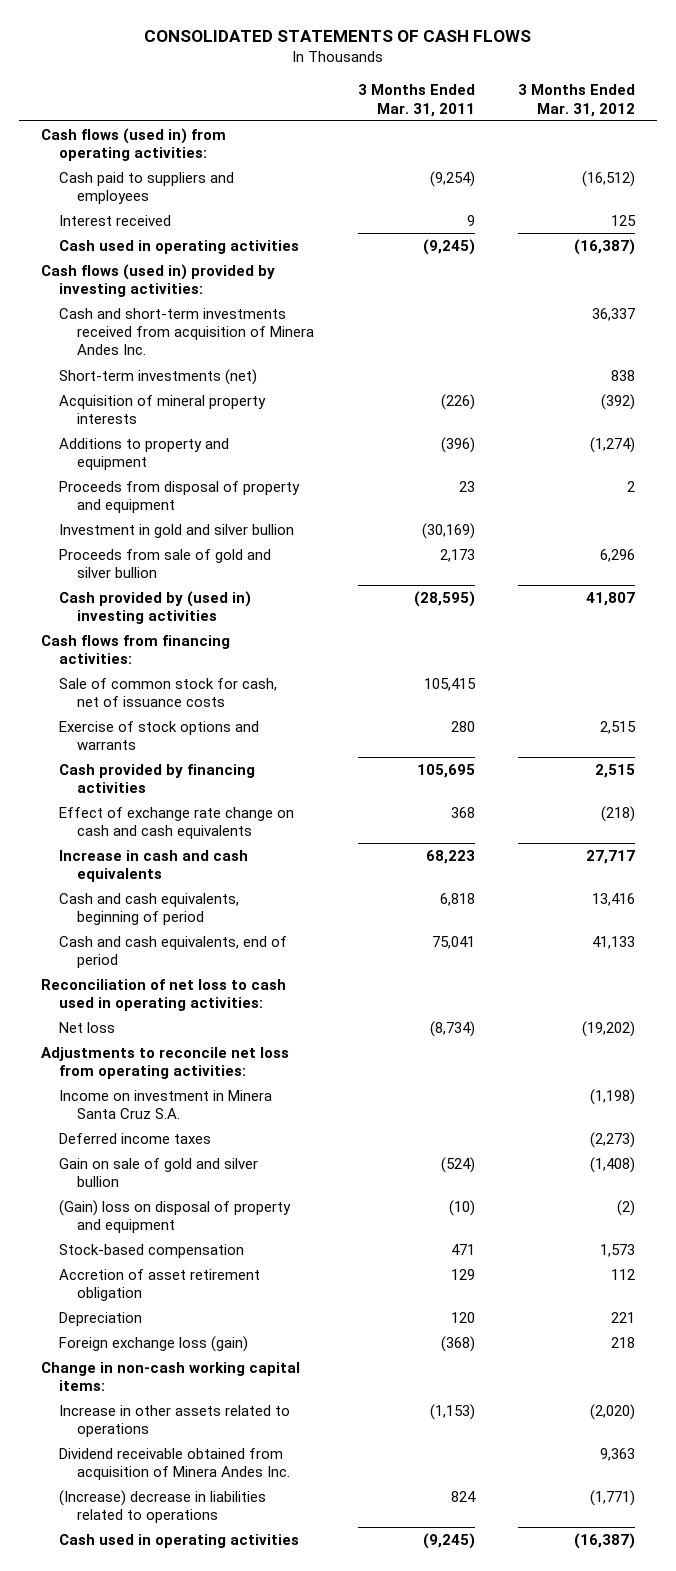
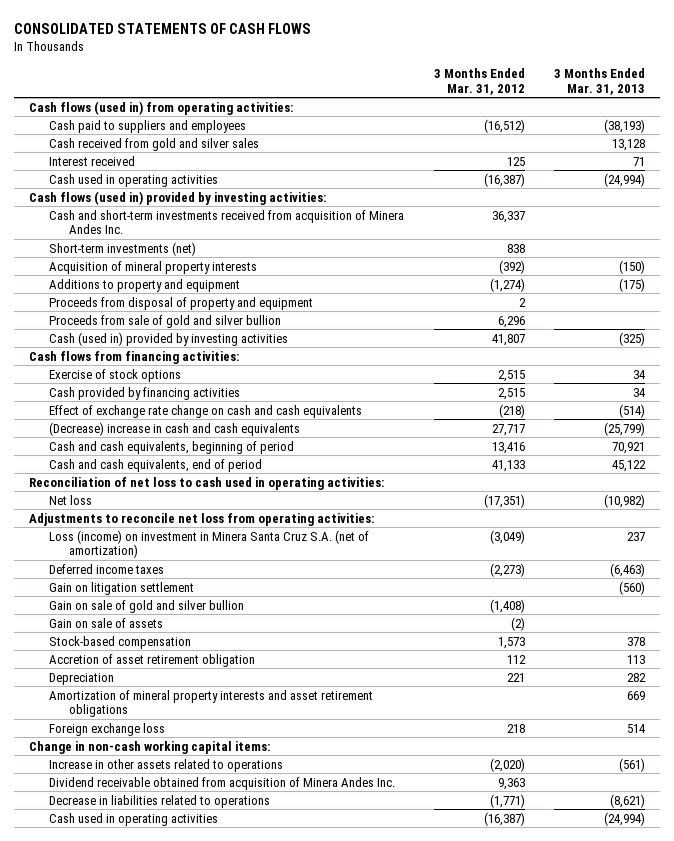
- | 3 Months Ended Mar. 31, 2011 | 3 Months Ended Mar. 31, 2012
+ | 3 Months Ended Mar. 31, 2012 | 3 Months Ended Mar. 31, 2013
+ Cash received from gold and silver sales | | 13,128
- Investment in gold and silver bullion | (30,169) |
- Cash provided by (used in) investing activities | (28,595) | 41,807
+ Cash (used in) provided by investing activities | 41,807 | (325)
- Sale of common stock for cash, net of issuance costs | 105,415 |
- Exercise of stock options and warrants | 280 | 2,515
+ Exercise of stock options | 2,515 | 34
- Increase in cash and cash equivalents | 68,223 | 27,717
+ (Decrease) increase in cash and cash equivalents | 27,717 | (25,799)
- Net loss | (8,734) | (19,202)
+ Net loss | (17,351) | (10,982)
- Income on investment in Minera Santa Cruz S.A. | | (1,198)
+ Loss (income) on investment in Minera Santa Cruz S.A. (net of amortization) | (3,049) | 237
+ Gain on litigation settlement | | (560)
- (Gain) loss on disposal of property and equipment | (10) | (2)
+ Gain on sale of assets | (2) |
- Foreign exchange loss (gain) | (368) | 218
+ Amortization of mineral property interests and asset retirement obligations | | 669
+ Foreign exchange loss | 218 | 514
- (Increase) decrease in liabilities related to operations | 824 | (1,771)
+ Decrease in liabilities related to operations | (1,771) | (8,621)

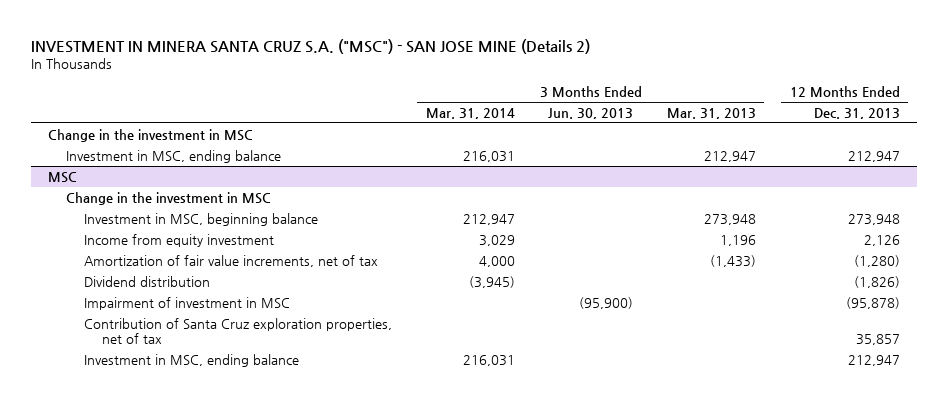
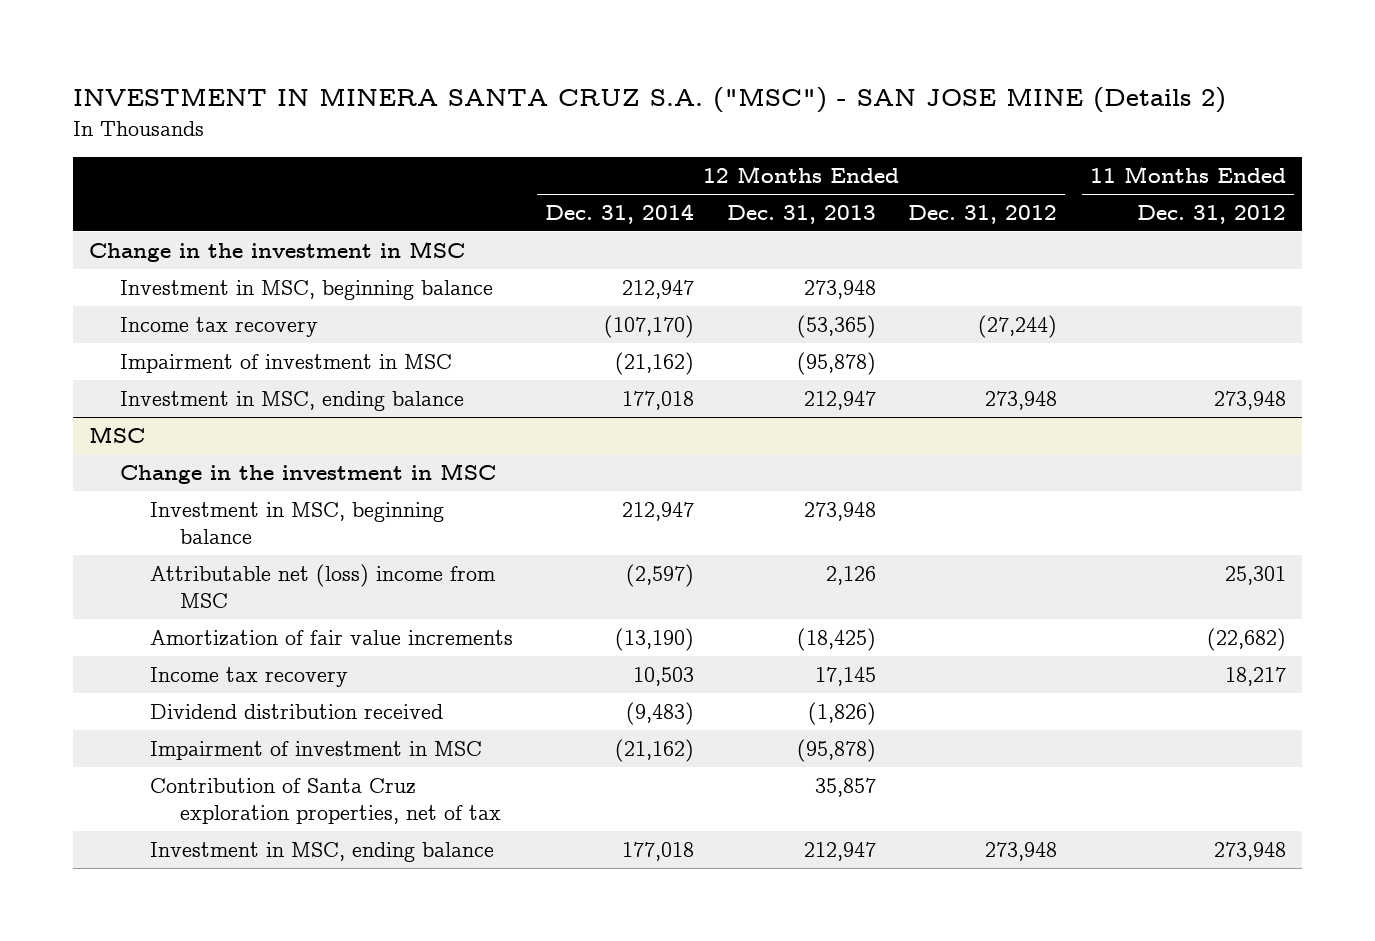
- | 3 Months Ended Mar. 31, 2014 | 3 Months Ended Jun. 30, 2013 | 3 Months Ended Mar. 31, 2013 | 12 Months Ended Dec. 31, 2013
+ | 12 Months Ended Dec. 31, 2014 | 12 Months Ended Dec. 31, 2013 | 12 Months Ended Dec. 31, 2012 | 11 Months Ended Dec. 31, 2012
+ Investment in MSC, beginning balance | 212,947 | 273,948 | |
+ Income tax recovery | (107,170) | (53,365) | (27,244) |
+ Impairment of investment in MSC | (21,162) | (95,878) | |
@ MSC
- Income from equity investment | 3,029 | | 1,196 | 2,126
- Amortization of fair value increments, net of tax | 4,000 | | (1,433) | (1,280)
- Dividend distribution | (3,945) | | | (1,826)
+ Attributable net (loss) income from MSC | (2,597) | 2,126 | | 25,301
+ Amortization of fair value increments | (13,190) | (18,425) | | (22,682)
+ Income tax recovery | 10,503 | 17,145 | | 18,217
+ Dividend distribution received | (9,483) | (1,826) | |

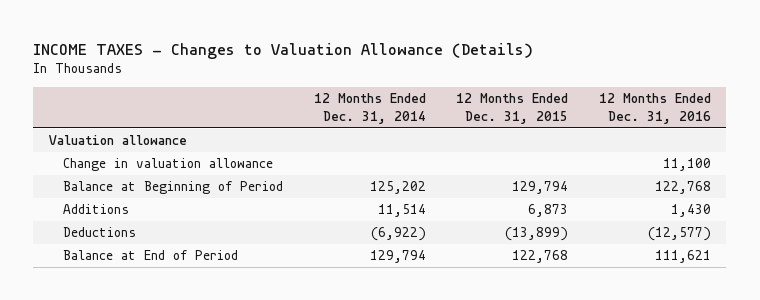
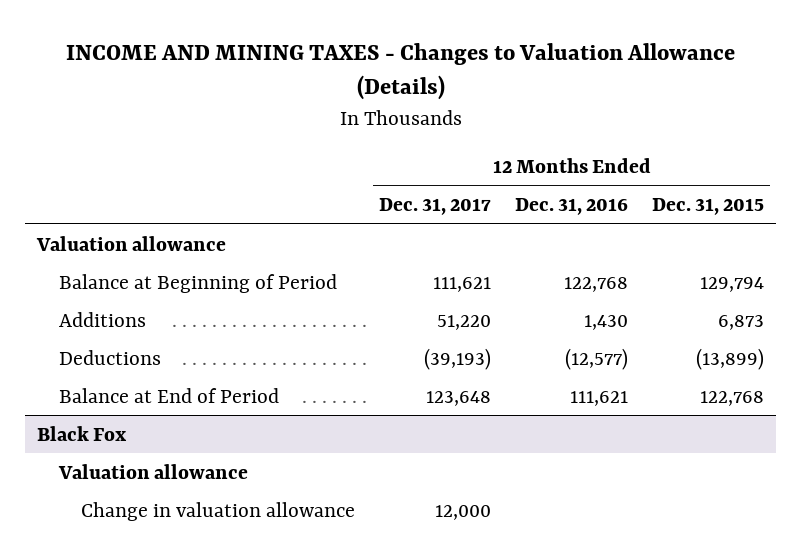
- INCOME TAXES - Changes to Valuation Allowance (Details)
+ INCOME AND MINING TAXES - Changes to Valuation Allowance (Details)
- | 12 Months Ended Dec. 31, 2014 | 12 Months Ended Dec. 31, 2015 | 12 Months Ended Dec. 31, 2016
+ | 12 Months Ended Dec. 31, 2017 | 12 Months Ended Dec. 31, 2016 | 12 Months Ended Dec. 31, 2015
- Change in valuation allowance | | | 11,100
+ Black Fox
+ Valuation allowance
+ Change in valuation allowance | 12,000 | |

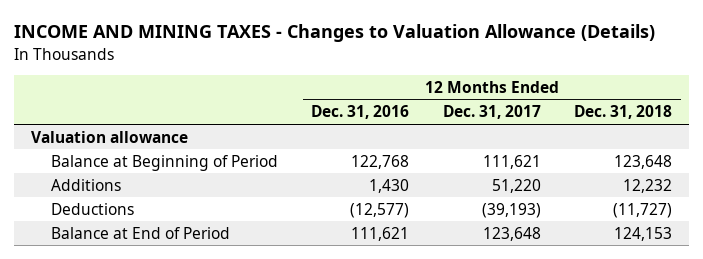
- | 12 Months Ended Dec. 31, 2017 | 12 Months Ended Dec. 31, 2016 | 12 Months Ended Dec. 31, 2015
+ | 12 Months Ended Dec. 31, 2016 | 12 Months Ended Dec. 31, 2017 | 12 Months Ended Dec. 31, 2018
- Black Fox
- Valuation allowance
- Change in valuation allowance | 12,000 | |

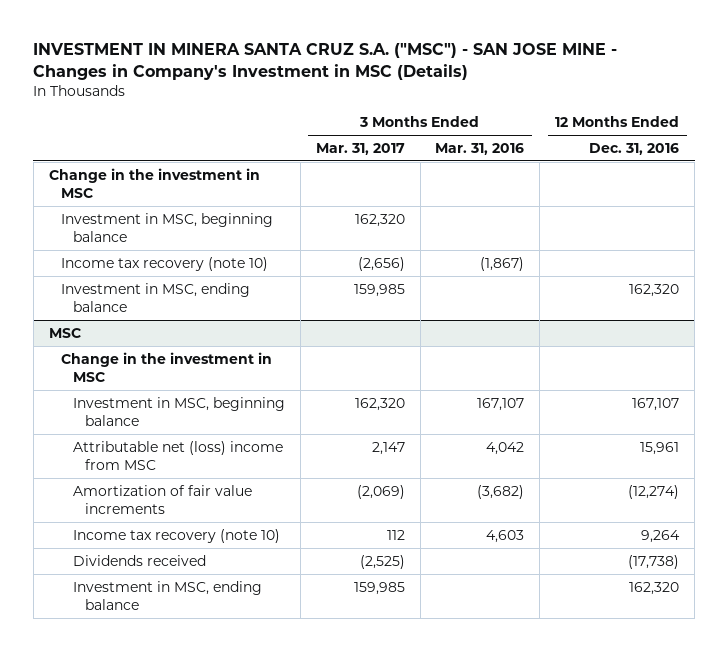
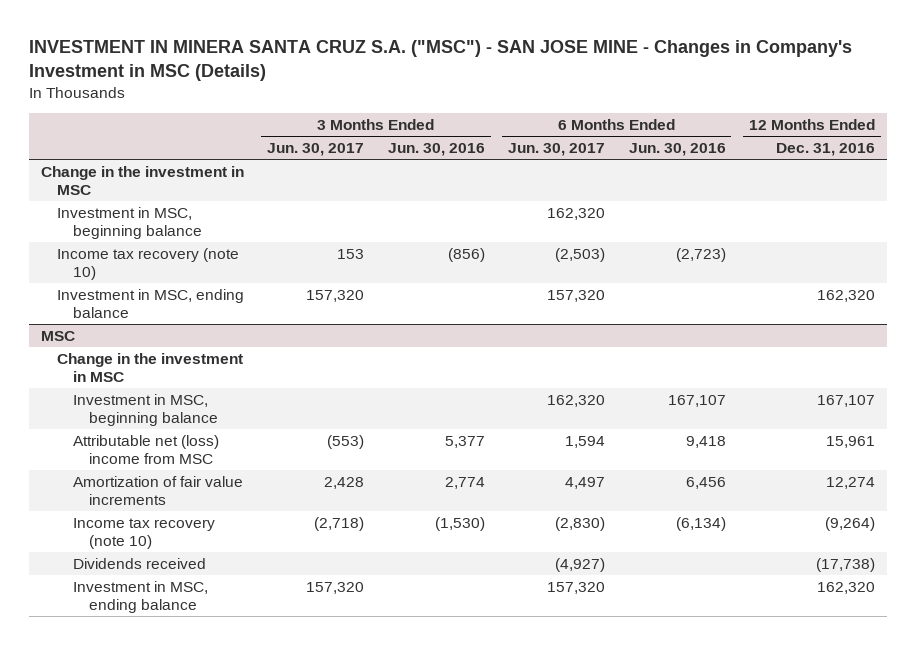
- | 3 Months Ended Mar. 31, 2017 | 3 Months Ended Mar. 31, 2016 | 12 Months Ended Dec. 31, 2016
+ | 3 Months Ended Jun. 30, 2017 | 3 Months Ended Jun. 30, 2016 | 6 Months Ended Jun. 30, 2017 | 6 Months Ended Jun. 30, 2016 | 12 Months Ended Dec. 31, 2016
@ MSC
- Amortization of fair value increments | (2,069) | (3,682) | (12,274)
- Income tax recovery (note 10) | 112 | 4,603 | 9,264
+ Amortization of fair value increments | 2,428 | 2,774 | 4,497 | 6,456 | 12,274
+ Income tax recovery (note 10) | (2,718) | (1,530) | (2,830) | (6,134) | (9,264)

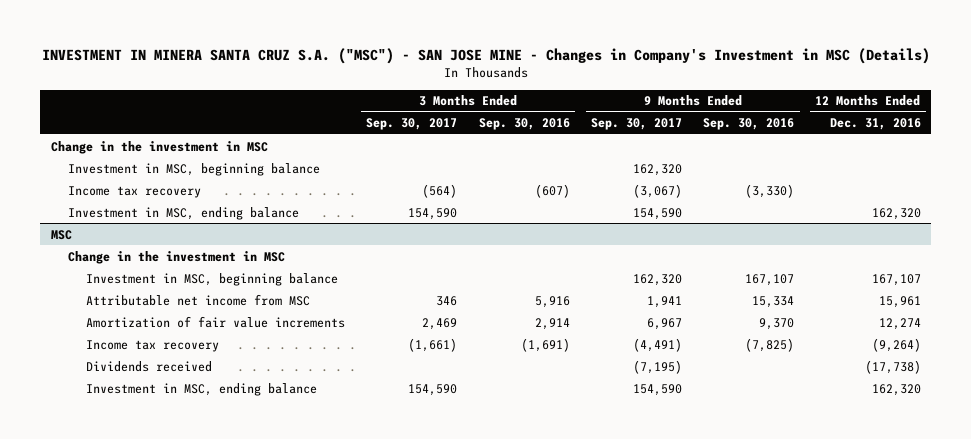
- | 3 Months Ended Jun. 30, 2017 | 3 Months Ended Jun. 30, 2016 | 6 Months Ended Jun. 30, 2017 | 6 Months Ended Jun. 30, 2016 | 12 Months Ended Dec. 31, 2016
+ | 3 Months Ended Sep. 30, 2017 | 3 Months Ended Sep. 30, 2016 | 9 Months Ended Sep. 30, 2017 | 9 Months Ended Sep. 30, 2016 | 12 Months Ended Dec. 31, 2016
- Income tax recovery (note 10) | 153 | (856) | (2,503) | (2,723) |
+ Income tax recovery | (564) | (607) | (3,067) | (3,330) |
@ MSC
- Attributable net (loss) income from MSC | (553) | 5,377 | 1,594 | 9,418 | 15,961
+ Attributable net income from MSC | 346 | 5,916 | 1,941 | 15,334 | 15,961
- Income tax recovery (note 10) | (2,718) | (1,530) | (2,830) | (6,134) | (9,264)
+ Income tax recovery | (1,661) | (1,691) | (4,491) | (7,825) | (9,264)

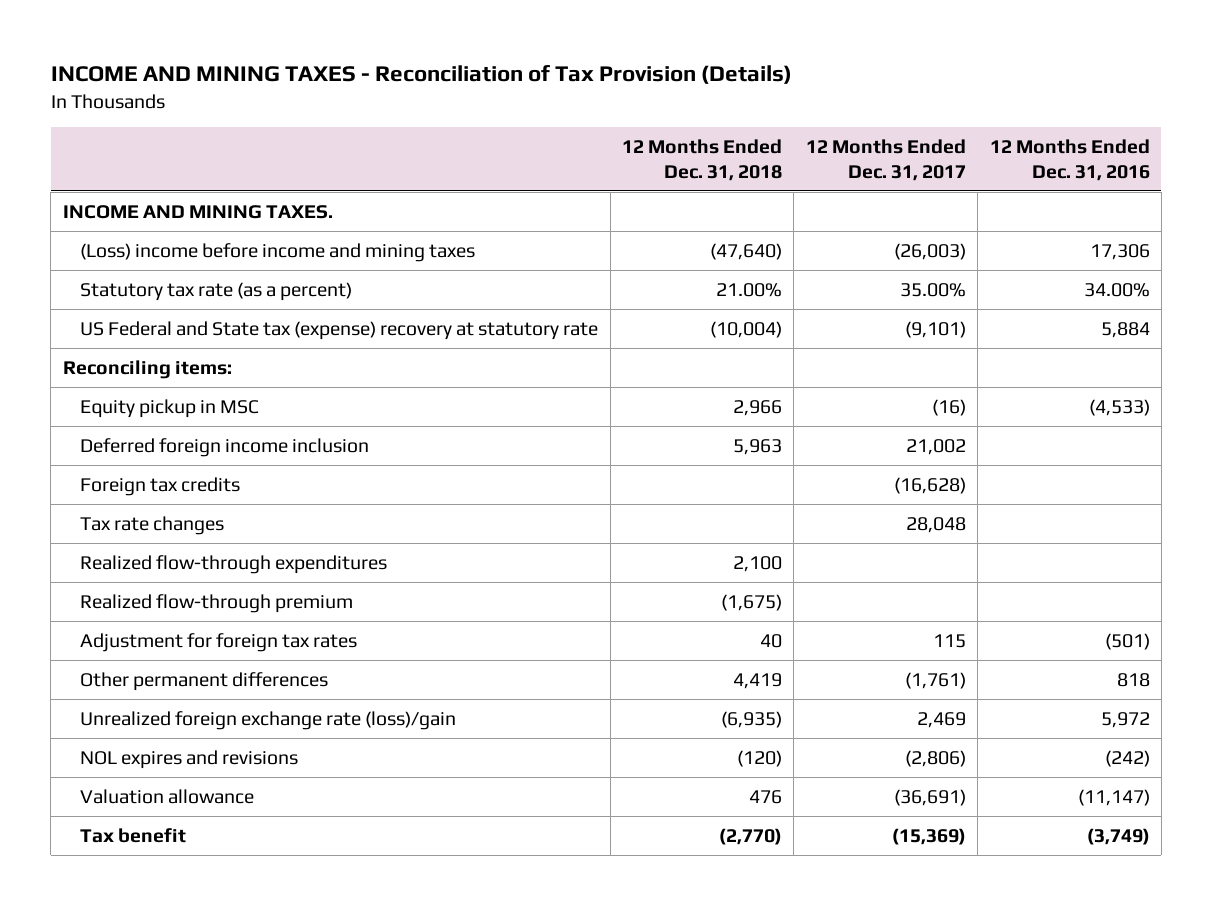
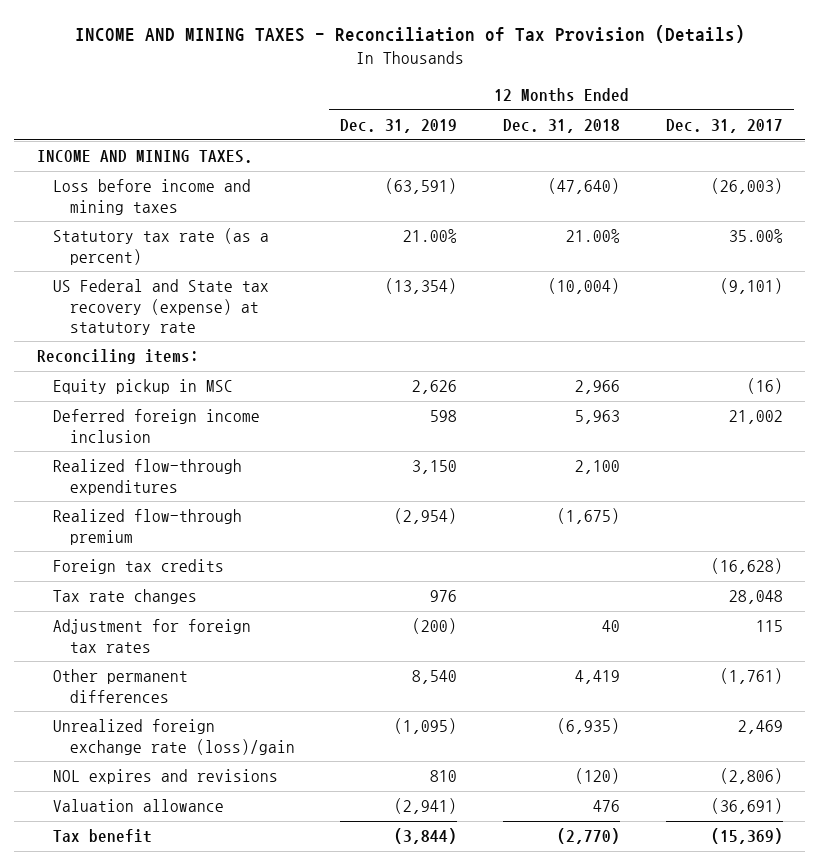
- | 12 Months Ended Dec. 31, 2018 | 12 Months Ended Dec. 31, 2017 | 12 Months Ended Dec. 31, 2016
+ | 12 Months Ended Dec. 31, 2019 | 12 Months Ended Dec. 31, 2018 | 12 Months Ended Dec. 31, 2017
- (Loss) income before income and mining taxes | (47,640) | (26,003) | 17,306
+ Loss before income and mining taxes | (63,591) | (47,640) | (26,003)
- US Federal and State tax (expense) recovery at statutory rate | (10,004) | (9,101) | 5,884
+ US Federal and State tax recovery (expense) at statutory rate | (13,354) | (10,004) | (9,101)
moved down: Foreign tax credits | | | (16,628)
moved down: Tax rate changes | 976 | | 28,048

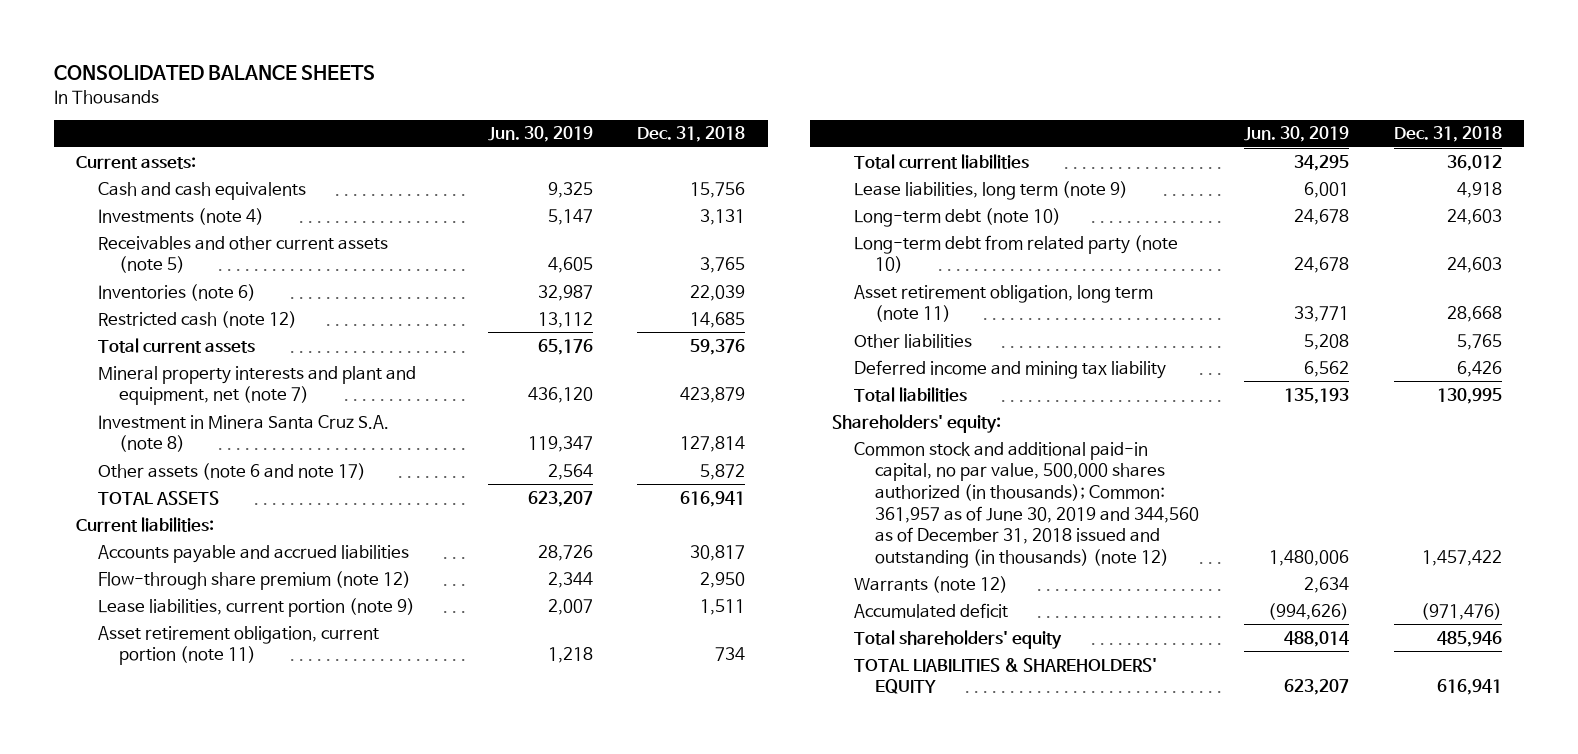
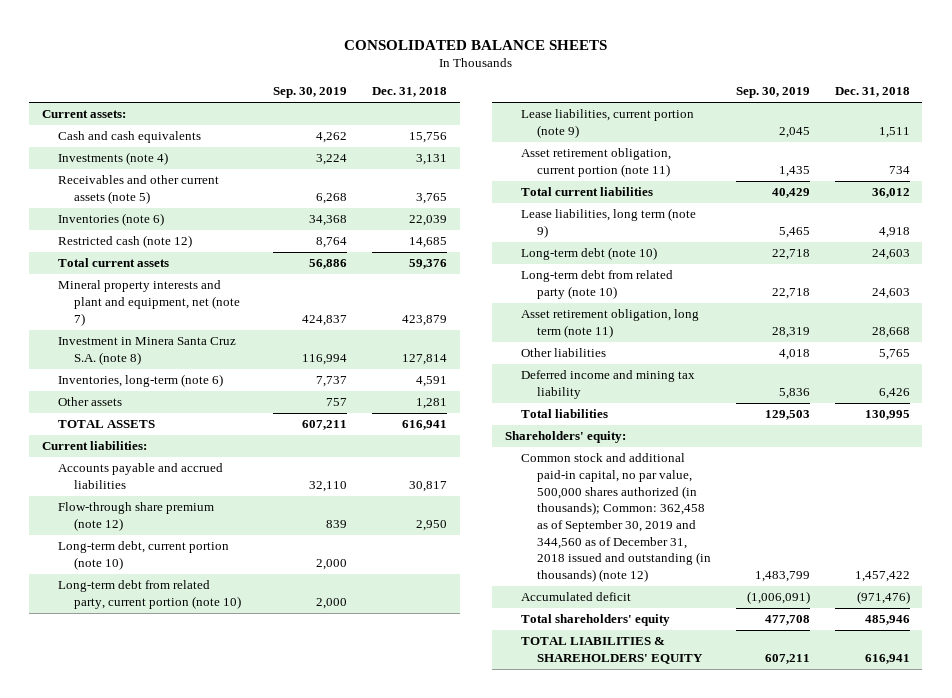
- | Jun. 30, 2019 | Dec. 31, 2018
+ | Sep. 30, 2019 | Dec. 31, 2018
- Other assets (note 6 and note 17) | 2,564 | 5,872
+ Inventories, long-term (note 6) | 7,737 | 4,591
+ Other assets | 757 | 1,281
+ Long-term debt, current portion (note 10) | 2,000 |
+ Long-term debt from related party, current portion (note 10) | 2,000 |
- Common stock and additional paid-in capital, no par value, 500,000 shares authorized (in thousands); Common: 361,957 as of June 30, 2019 and 344,560 as of December 31, 2018 issued and outstanding (in thousands) (note 12) | 1,480,006 | 1,457,422
- Warrants (note 12) | 2,634 |
+ Common stock and additional paid-in capital, no par value, 500,000 shares authorized (in thousands); Common: 362,458 as of September 30, 2019 and 344,560 as of December 31, 2018 issued and outstanding (in thousands) (note 12) | 1,483,799 | 1,457,422

